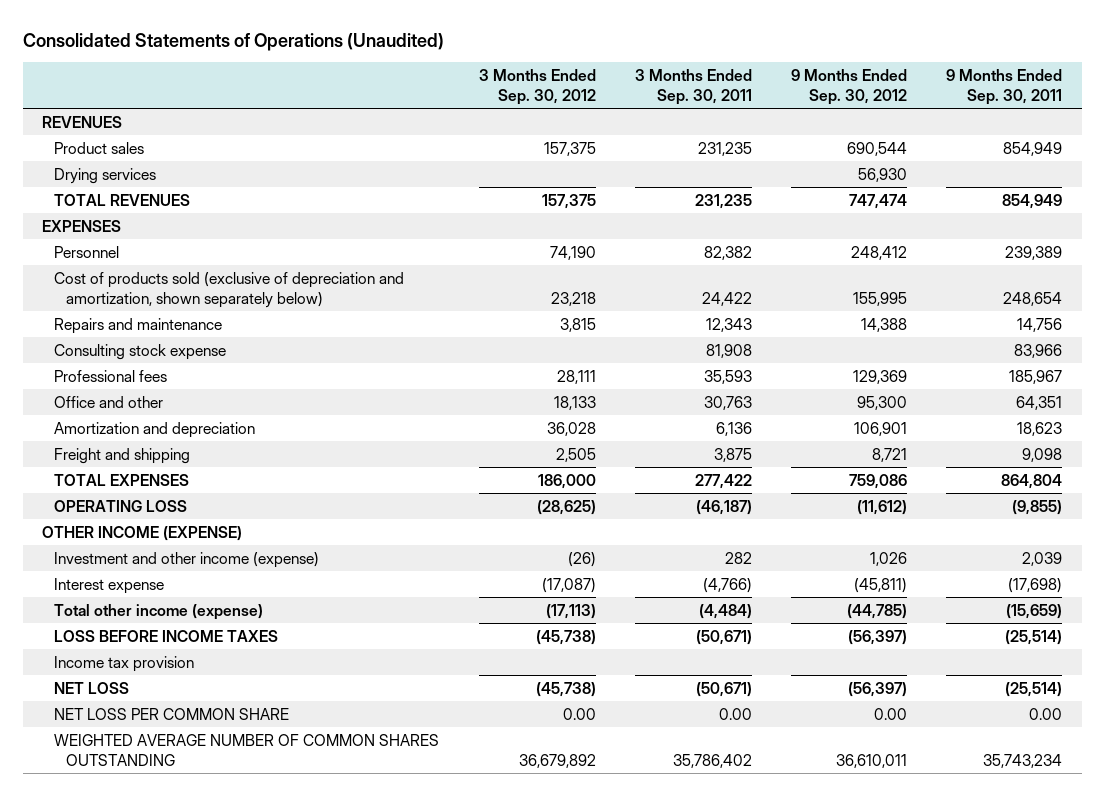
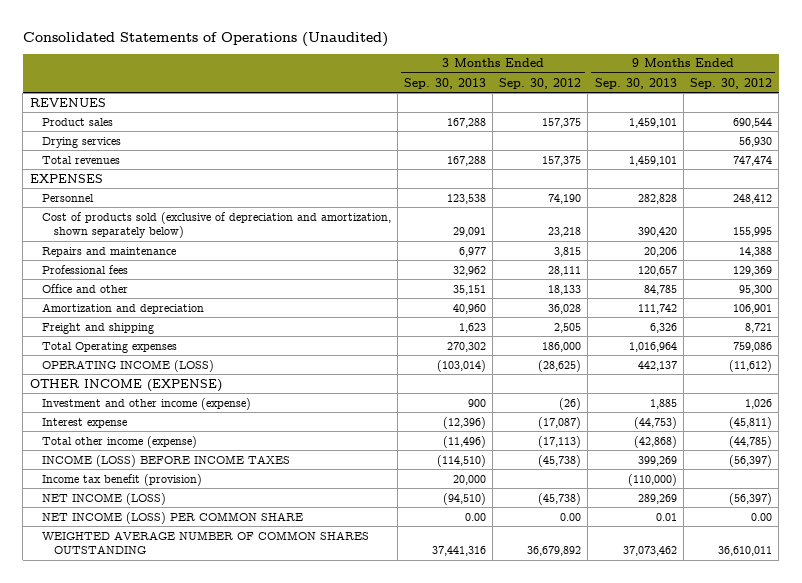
- | 3 Months Ended Sep. 30, 2012 | 3 Months Ended Sep. 30, 2011 | 9 Months Ended Sep. 30, 2012 | 9 Months Ended Sep. 30, 2011
+ | 3 Months Ended Sep. 30, 2013 | 3 Months Ended Sep. 30, 2012 | 9 Months Ended Sep. 30, 2013 | 9 Months Ended Sep. 30, 2012
- TOTAL REVENUES | 157,375 | 231,235 | 747,474 | 854,949
+ Total revenues | 167,288 | 157,375 | 1,459,101 | 747,474
- Consulting stock expense | | 81,908 | | 83,966
- TOTAL EXPENSES | 186,000 | 277,422 | 759,086 | 864,804
- OPERATING LOSS | (28,625) | (46,187) | (11,612) | (9,855)
+ Total Operating expenses | 270,302 | 186,000 | 1,016,964 | 759,086
+ OPERATING INCOME (LOSS) | (103,014) | (28,625) | 442,137 | (11,612)
- LOSS BEFORE INCOME TAXES | (45,738) | (50,671) | (56,397) | (25,514)
- Income tax provision
- NET LOSS | (45,738) | (50,671) | (56,397) | (25,514)
- NET LOSS PER COMMON SHARE | 0.00 | 0.00 | 0.00 | 0.00
+ INCOME (LOSS) BEFORE INCOME TAXES | (114,510) | (45,738) | 399,269 | (56,397)
+ Income tax benefit (provision) | 20,000 | | (110,000) |
+ NET INCOME (LOSS) | (94,510) | (45,738) | 289,269 | (56,397)
+ NET INCOME (LOSS) PER COMMON SHARE | 0.00 | 0.00 | 0.01 | 0.00

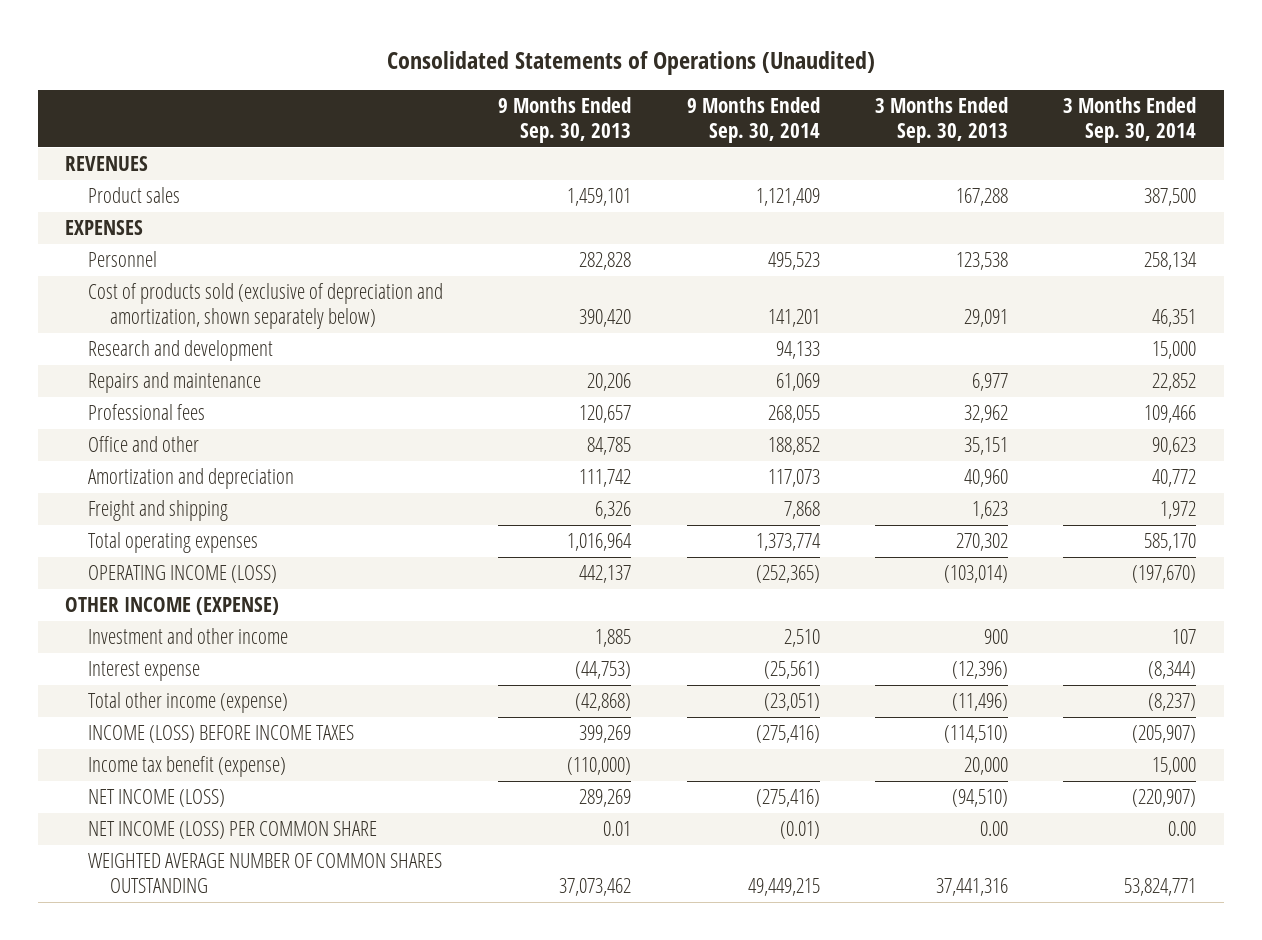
- | 3 Months Ended Sep. 30, 2013 | 3 Months Ended Sep. 30, 2012 | 9 Months Ended Sep. 30, 2013 | 9 Months Ended Sep. 30, 2012
+ | 9 Months Ended Sep. 30, 2013 | 9 Months Ended Sep. 30, 2014 | 3 Months Ended Sep. 30, 2013 | 3 Months Ended Sep. 30, 2014
- Drying services | | | | 56,930
- Total revenues | 167,288 | 157,375 | 1,459,101 | 747,474
+ Research and development | | 94,133 | | 15,000
- Total Operating expenses | 270,302 | 186,000 | 1,016,964 | 759,086
+ Total operating expenses | 1,016,964 | 1,373,774 | 270,302 | 585,170
- Investment and other income (expense) | 900 | (26) | 1,885 | 1,026
+ Investment and other income | 1,885 | 2,510 | 900 | 107
- Income tax benefit (provision) | 20,000 | | (110,000) |
+ Income tax benefit (expense) | (110,000) | | 20,000 | 15,000

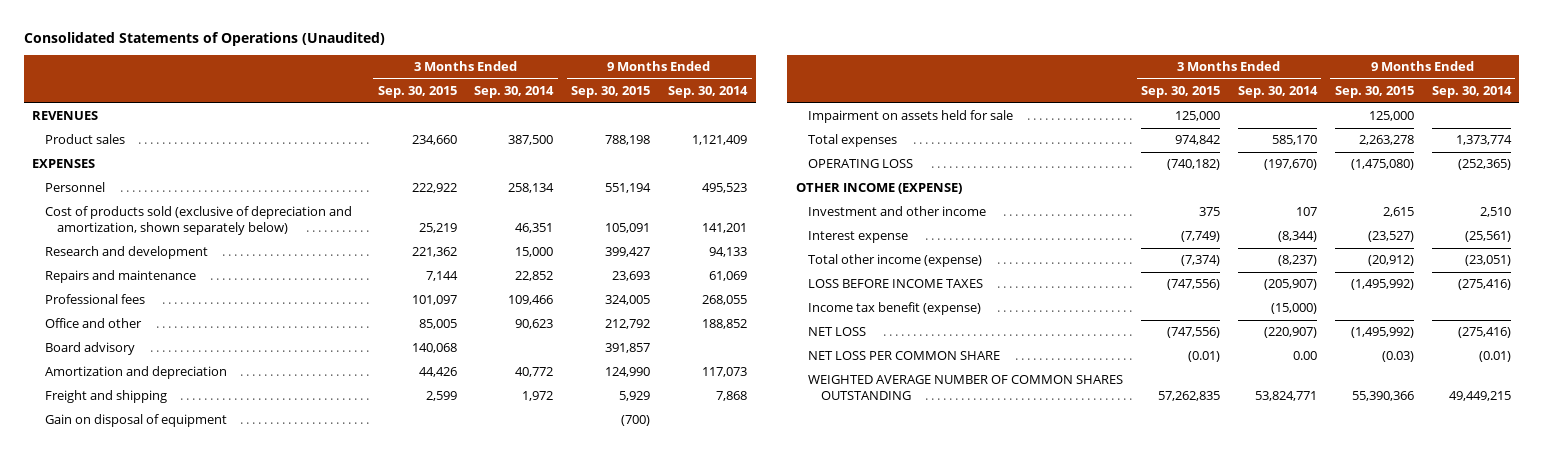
- | 9 Months Ended Sep. 30, 2013 | 9 Months Ended Sep. 30, 2014 | 3 Months Ended Sep. 30, 2013 | 3 Months Ended Sep. 30, 2014
+ | 3 Months Ended Sep. 30, 2015 | 3 Months Ended Sep. 30, 2014 | 9 Months Ended Sep. 30, 2015 | 9 Months Ended Sep. 30, 2014
+ Board advisory | 140,068 | | 391,857 |
- Total operating expenses | 1,016,964 | 1,373,774 | 270,302 | 585,170
- OPERATING INCOME (LOSS) | 442,137 | (252,365) | (103,014) | (197,670)
+ Gain on disposal of equipment | | | (700) |
+ Impairment on assets held for sale | 125,000 | | 125,000 |
+ Total expenses | 974,842 | 585,170 | 2,263,278 | 1,373,774
+ OPERATING LOSS | (740,182) | (197,670) | (1,475,080) | (252,365)
- INCOME (LOSS) BEFORE INCOME TAXES | 399,269 | (275,416) | (114,510) | (205,907)
- Income tax benefit (expense) | (110,000) | | 20,000 | 15,000
- NET INCOME (LOSS) | 289,269 | (275,416) | (94,510) | (220,907)
- NET INCOME (LOSS) PER COMMON SHARE | 0.01 | (0.01) | 0.00 | 0.00
+ LOSS BEFORE INCOME TAXES | (747,556) | (205,907) | (1,495,992) | (275,416)
+ Income tax benefit (expense) | | (15,000) | |
+ NET LOSS | (747,556) | (220,907) | (1,495,992) | (275,416)
+ NET LOSS PER COMMON SHARE | (0.01) | 0.00 | (0.03) | (0.01)

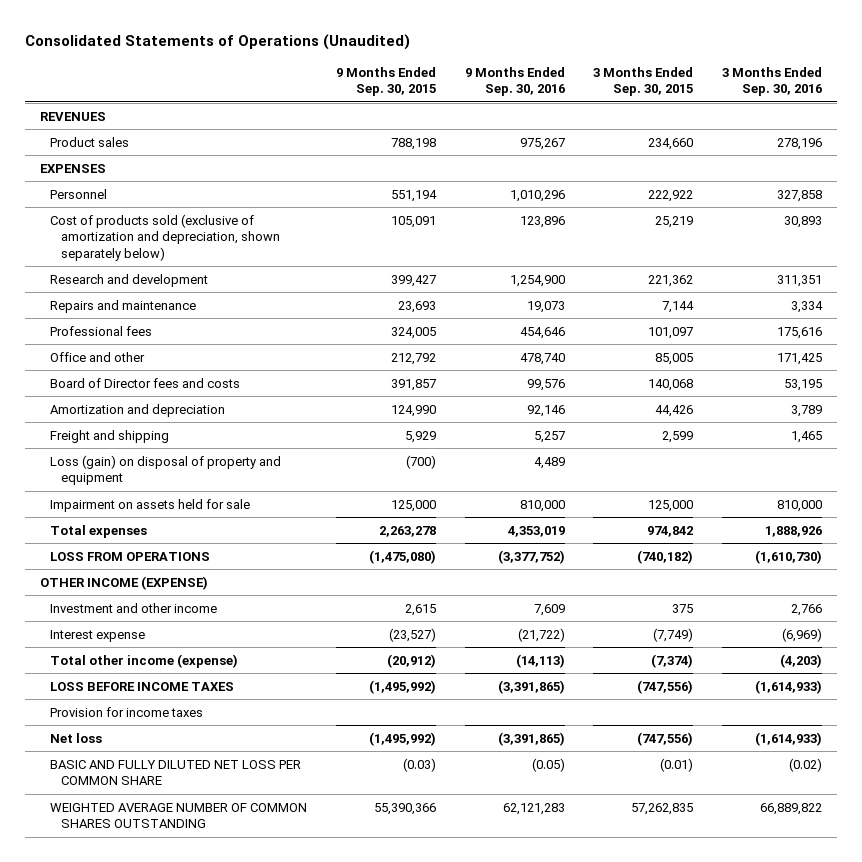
- | 3 Months Ended Sep. 30, 2015 | 3 Months Ended Sep. 30, 2014 | 9 Months Ended Sep. 30, 2015 | 9 Months Ended Sep. 30, 2014
+ | 9 Months Ended Sep. 30, 2015 | 9 Months Ended Sep. 30, 2016 | 3 Months Ended Sep. 30, 2015 | 3 Months Ended Sep. 30, 2016
- Cost of products sold (exclusive of depreciation and amortization, shown separately below) | 25,219 | 46,351 | 105,091 | 141,201
+ Cost of products sold (exclusive of amortization and depreciation, shown separately below) | 105,091 | 123,896 | 25,219 | 30,893
- Board advisory | 140,068 | | 391,857 |
+ Board of Director fees and costs | 391,857 | 99,576 | 140,068 | 53,195
- Gain on disposal of equipment | | | (700) |
+ Loss (gain) on disposal of property and equipment | (700) | 4,489 | |
- OPERATING LOSS | (740,182) | (197,670) | (1,475,080) | (252,365)
+ LOSS FROM OPERATIONS | (1,475,080) | (3,377,752) | (740,182) | (1,610,730)
- Income tax benefit (expense) | | (15,000) | |
- NET LOSS | (747,556) | (220,907) | (1,495,992) | (275,416)
- NET LOSS PER COMMON SHARE | (0.01) | 0.00 | (0.03) | (0.01)
+ Provision for income taxes
+ Net loss | (1,495,992) | (3,391,865) | (747,556) | (1,614,933)
+ BASIC AND FULLY DILUTED NET LOSS PER COMMON SHARE | (0.03) | (0.05) | (0.01) | (0.02)

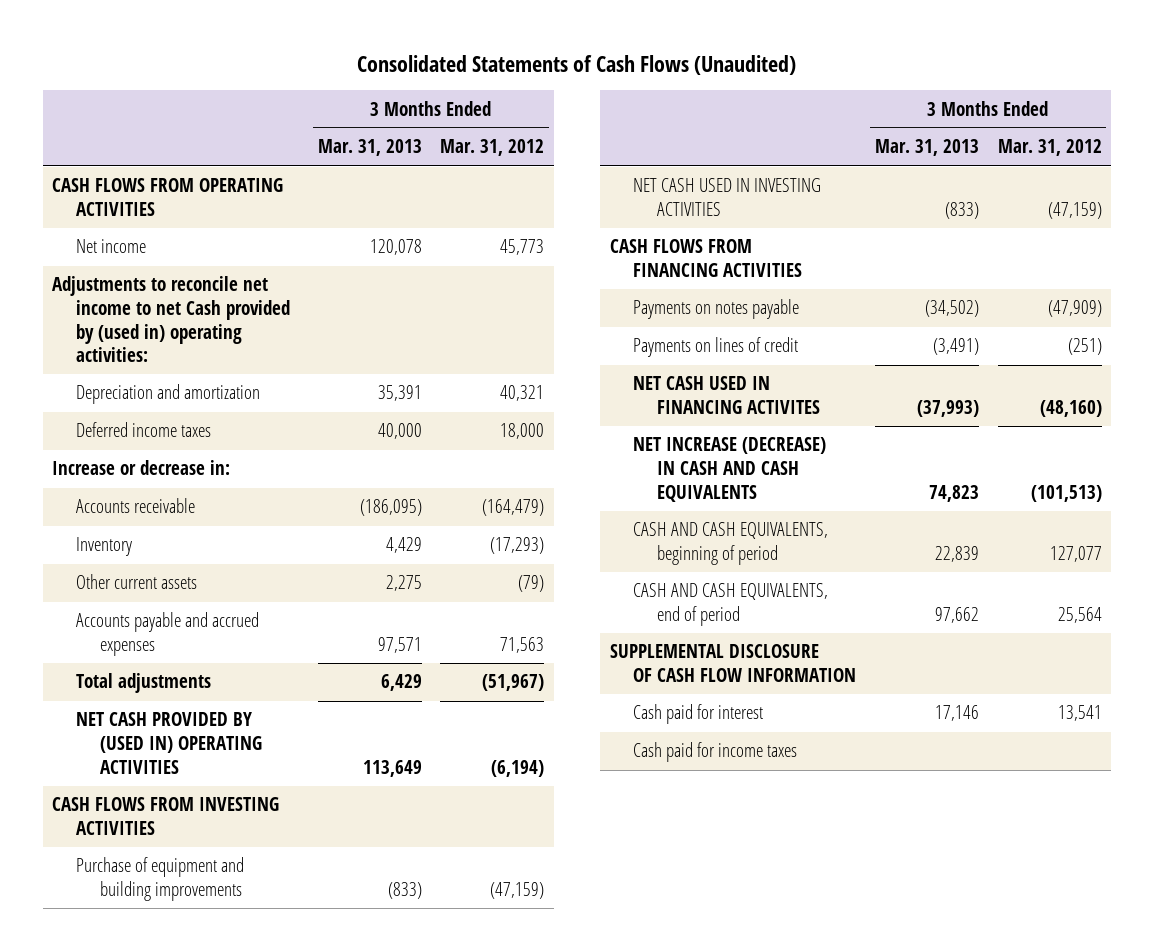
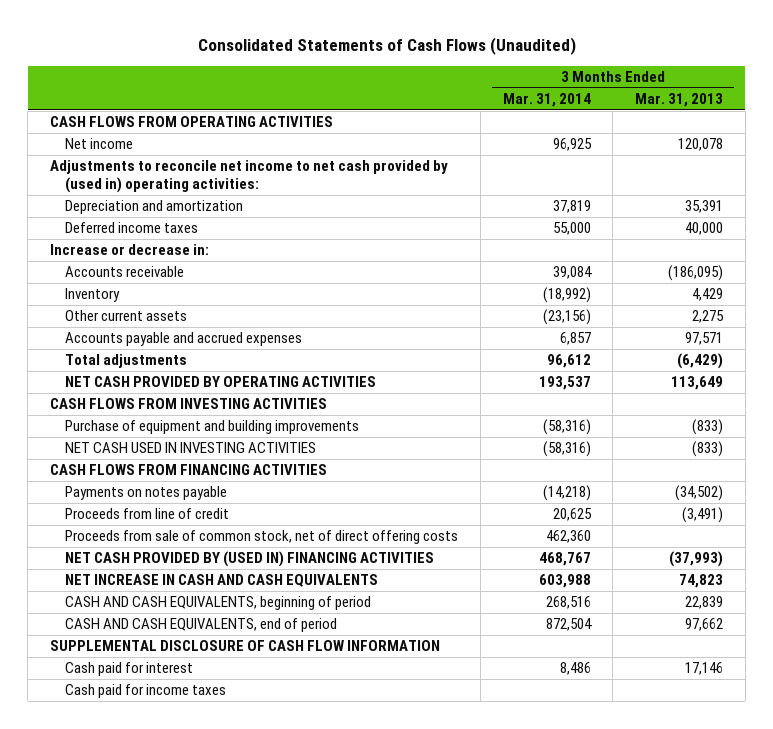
- | 3 Months Ended Mar. 31, 2013 | 3 Months Ended Mar. 31, 2012
+ | 3 Months Ended Mar. 31, 2014 | 3 Months Ended Mar. 31, 2013
- Adjustments to reconcile net income to net Cash provided by (used in) operating activities:
+ Adjustments to reconcile net income to net cash provided by (used in) operating activities:
- Total adjustments | 6,429 | (51,967)
- NET CASH PROVIDED BY (USED IN) OPERATING ACTIVITIES | 113,649 | (6,194)
+ Total adjustments | 96,612 | (6,429)
+ NET CASH PROVIDED BY OPERATING ACTIVITIES | 193,537 | 113,649
- Payments on lines of credit | (3,491) | (251)
- NET CASH USED IN FINANCING ACTIVITES | (37,993) | (48,160)
- NET INCREASE (DECREASE) IN CASH AND CASH EQUIVALENTS | 74,823 | (101,513)
+ Proceeds from line of credit | 20,625 | (3,491)
+ Proceeds from sale of common stock, net of direct offering costs | 462,360 |
+ NET CASH PROVIDED BY (USED IN) FINANCING ACTIVITIES | 468,767 | (37,993)
+ NET INCREASE IN CASH AND CASH EQUIVALENTS | 603,988 | 74,823

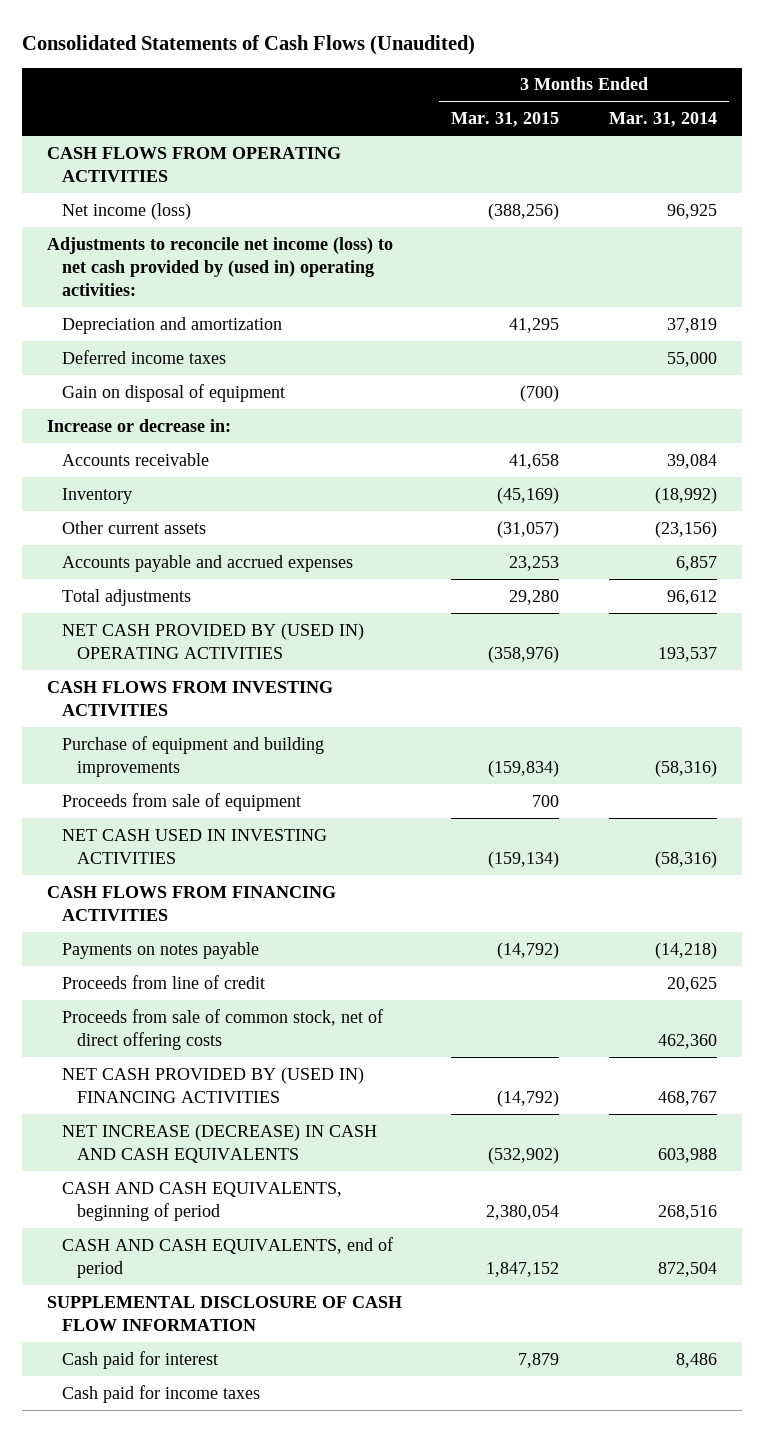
- | 3 Months Ended Mar. 31, 2014 | 3 Months Ended Mar. 31, 2013
+ | 3 Months Ended Mar. 31, 2015 | 3 Months Ended Mar. 31, 2014
- Net income | 96,925 | 120,078
- Adjustments to reconcile net income to net cash provided by (used in) operating activities:
+ Net income (loss) | (388,256) | 96,925
+ Adjustments to reconcile net income (loss) to net cash provided by (used in) operating activities:
+ Gain on disposal of equipment | (700) |
- NET CASH PROVIDED BY OPERATING ACTIVITIES | 193,537 | 113,649
+ NET CASH PROVIDED BY (USED IN) OPERATING ACTIVITIES | (358,976) | 193,537
+ Proceeds from sale of equipment | 700 |
- NET INCREASE IN CASH AND CASH EQUIVALENTS | 603,988 | 74,823
+ NET INCREASE (DECREASE) IN CASH AND CASH EQUIVALENTS | (532,902) | 603,988

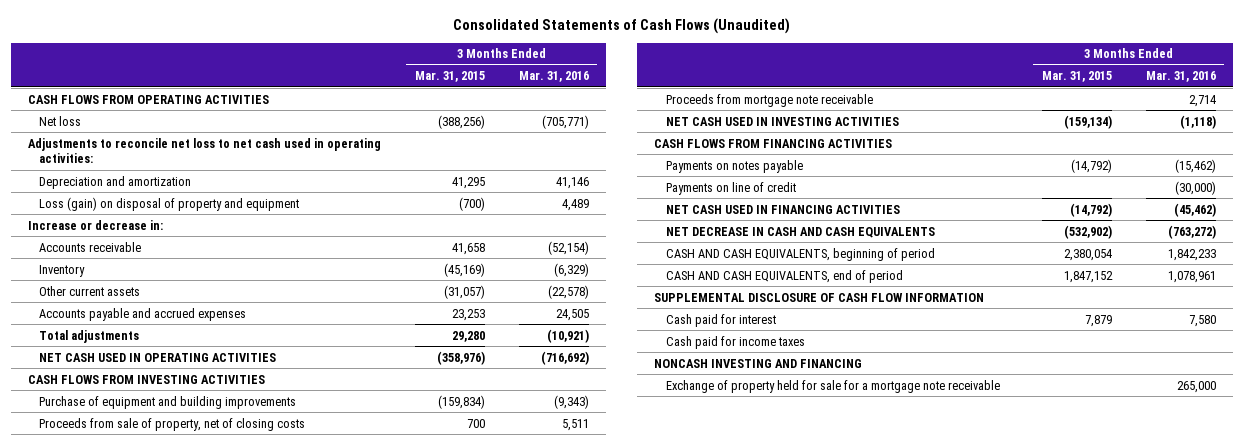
- | 3 Months Ended Mar. 31, 2015 | 3 Months Ended Mar. 31, 2014
+ | 3 Months Ended Mar. 31, 2015 | 3 Months Ended Mar. 31, 2016
- Net income (loss) | (388,256) | 96,925
- Adjustments to reconcile net income (loss) to net cash provided by (used in) operating activities:
+ Net loss | (388,256) | (705,771)
+ Adjustments to reconcile net loss to net cash used in operating activities:
- Deferred income taxes | | 55,000
- Gain on disposal of equipment | (700) |
+ Loss (gain) on disposal of property and equipment | (700) | 4,489
- NET CASH PROVIDED BY (USED IN) OPERATING ACTIVITIES | (358,976) | 193,537
+ NET CASH USED IN OPERATING ACTIVITIES | (358,976) | (716,692)
- Proceeds from sale of equipment | 700 |
+ Proceeds from sale of property, net of closing costs | 700 | 5,511
+ Proceeds from mortgage note receivable | | 2,714
- Proceeds from line of credit | | 20,625
- Proceeds from sale of common stock, net of direct offering costs | | 462,360
- NET CASH PROVIDED BY (USED IN) FINANCING ACTIVITIES | (14,792) | 468,767
- NET INCREASE (DECREASE) IN CASH AND CASH EQUIVALENTS | (532,902) | 603,988
+ Payments on line of credit | | (30,000)
+ NET CASH USED IN FINANCING ACTIVITIES | (14,792) | (45,462)
+ NET DECREASE IN CASH AND CASH EQUIVALENTS | (532,902) | (763,272)
+ NONCASH INVESTING AND FINANCING
+ Exchange of property held for sale for a mortgage note receivable | | 265,000

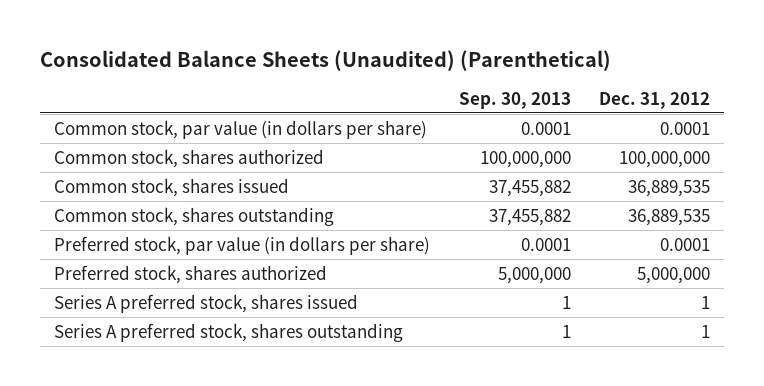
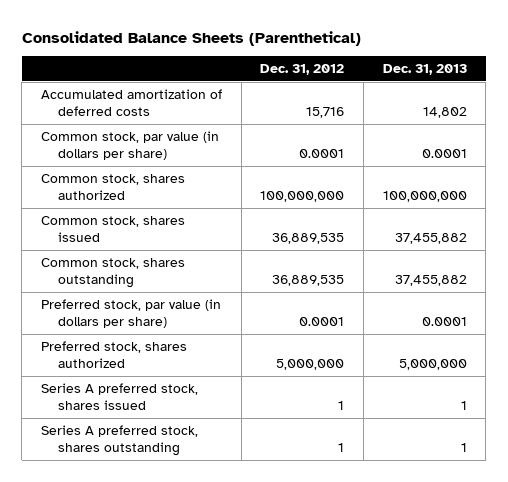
- Consolidated Balance Sheets (Unaudited) (Parenthetical)
+ Consolidated Balance Sheets (Parenthetical)
- | Sep. 30, 2013 | Dec. 31, 2012
+ | Dec. 31, 2012 | Dec. 31, 2013
+ Accumulated amortization of deferred costs | 15,716 | 14,802

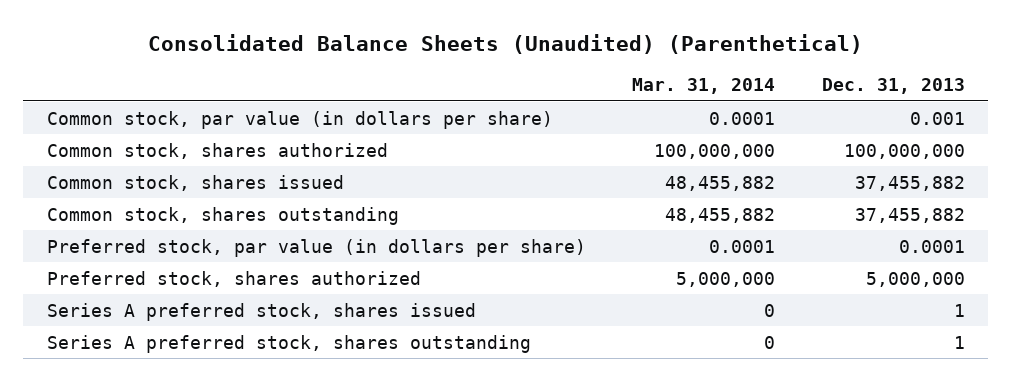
- Consolidated Balance Sheets (Parenthetical)
+ Consolidated Balance Sheets (Unaudited) (Parenthetical)
- | Dec. 31, 2012 | Dec. 31, 2013
+ | Mar. 31, 2014 | Dec. 31, 2013
- Accumulated amortization of deferred costs | 15,716 | 14,802
- Common stock, par value (in dollars per share) | 0.0001 | 0.0001
+ Common stock, par value (in dollars per share) | 0.0001 | 0.001

